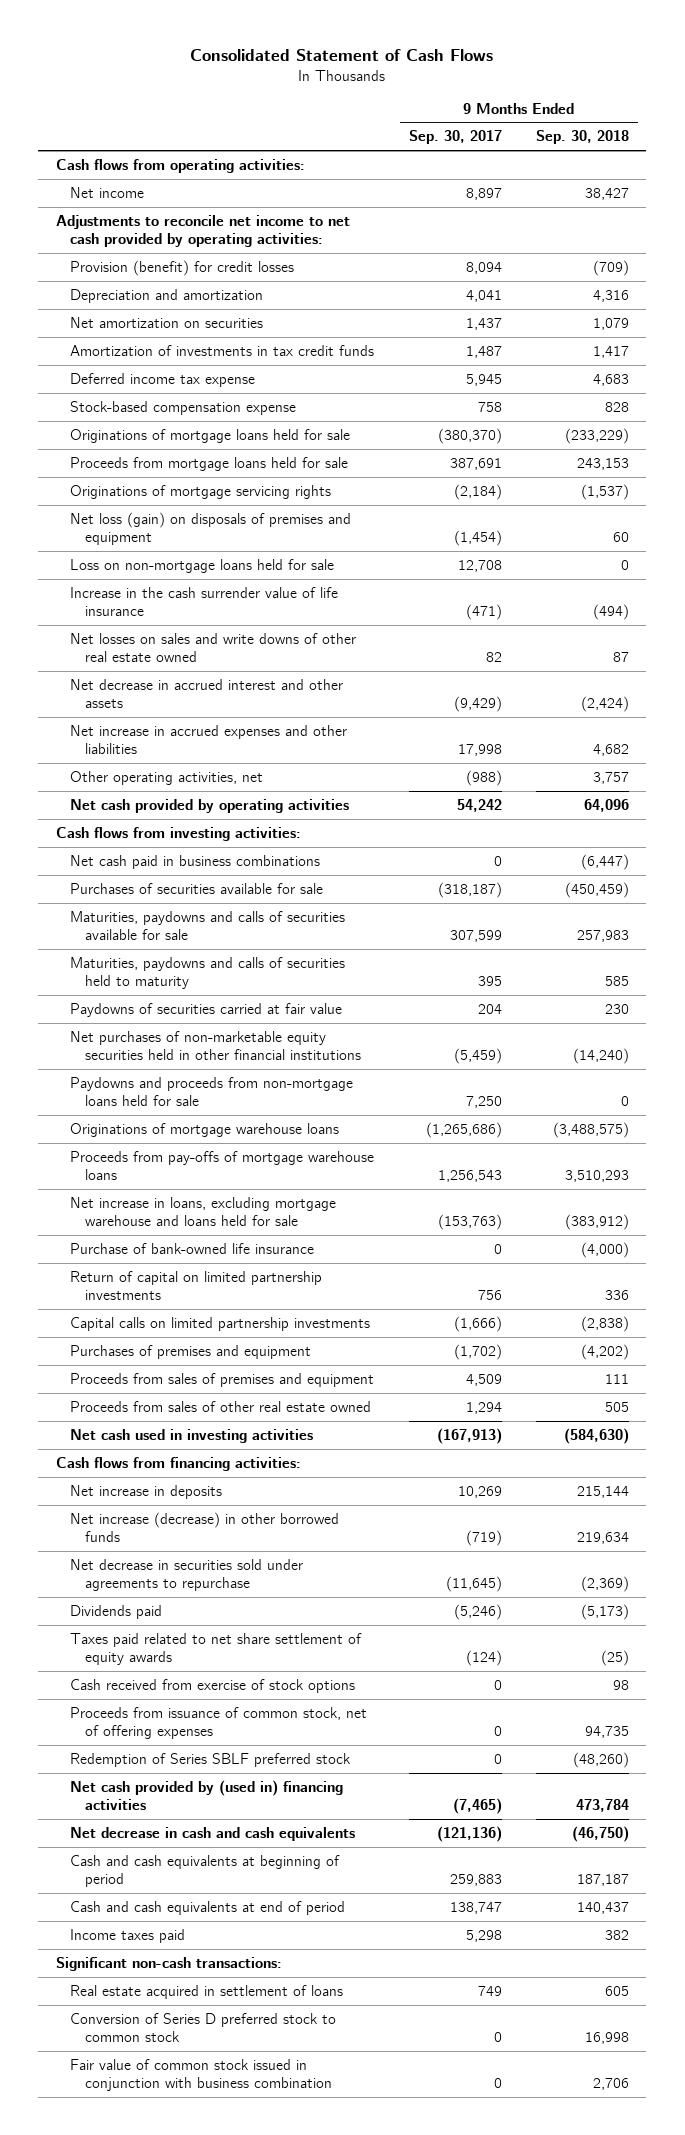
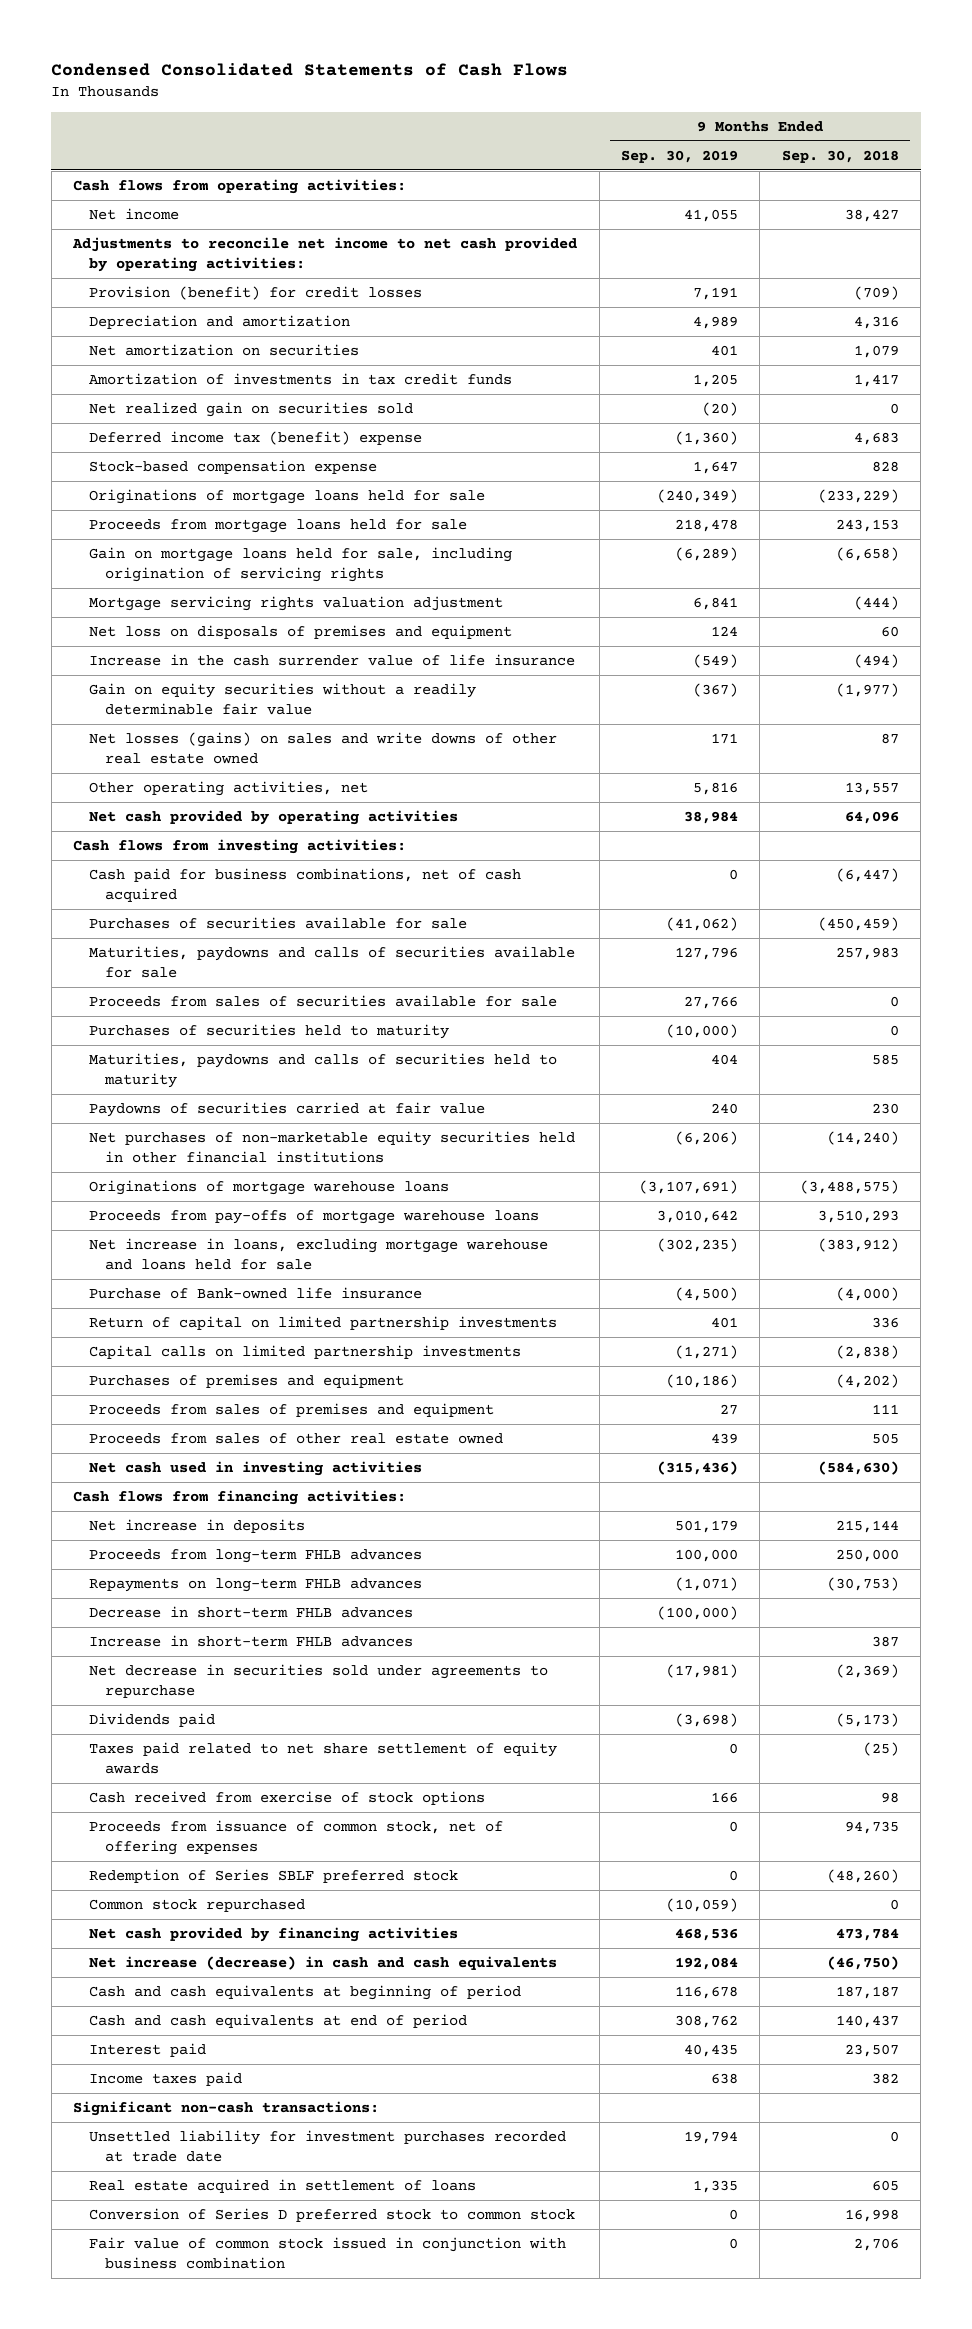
- Consolidated Statement of Cash Flows
+ Condensed Consolidated Statements of Cash Flows
- | 9 Months Ended Sep. 30, 2017 | 9 Months Ended Sep. 30, 2018
+ | 9 Months Ended Sep. 30, 2019 | 9 Months Ended Sep. 30, 2018
- Deferred income tax expense | 5,945 | 4,683
+ Net realized gain on securities sold | (20) | 0
+ Deferred income tax (benefit) expense | (1,360) | 4,683
- Originations of mortgage servicing rights | (2,184) | (1,537)
- Net loss (gain) on disposals of premises and equipment | (1,454) | 60
- Loss on non-mortgage loans held for sale | 12,708 | 0
+ Gain on mortgage loans held for sale, including origination of servicing rights | (6,289) | (6,658)
+ Mortgage servicing rights valuation adjustment | 6,841 | (444)
+ Net loss on disposals of premises and equipment | 124 | 60
- Net losses on sales and write downs of other real estate owned | 82 | 87
- Net decrease in accrued interest and other assets | (9,429) | (2,424)
- Net increase in accrued expenses and other liabilities | 17,998 | 4,682
- Other operating activities, net | (988) | 3,757
+ Gain on equity securities without a readily determinable fair value | (367) | (1,977)
+ Net losses (gains) on sales and write downs of other real estate owned | 171 | 87
+ Other operating activities, net | 5,816 | 13,557
- Net cash paid in business combinations | 0 | (6,447)
+ Cash paid for business combinations, net of cash acquired | 0 | (6,447)
+ Proceeds from sales of securities available for sale | 27,766 | 0
+ Purchases of securities held to maturity | (10,000) | 0
- Paydowns and proceeds from non-mortgage loans held for sale | 7,250 | 0
- Purchase of bank-owned life insurance | 0 | (4,000)
+ Purchase of Bank-owned life insurance | (4,500) | (4,000)
- Net increase (decrease) in other borrowed funds | (719) | 219,634
+ Proceeds from long-term FHLB advances | 100,000 | 250,000
+ Repayments on long-term FHLB advances | (1,071) | (30,753)
+ Decrease in short-term FHLB advances | (100,000) |
+ Increase in short-term FHLB advances | | 387
- Net cash provided by (used in) financing activities | (7,465) | 473,784
- Net decrease in cash and cash equivalents | (121,136) | (46,750)
+ Common stock repurchased | (10,059) | 0
+ Net cash provided by financing activities | 468,536 | 473,784
+ Net increase (decrease) in cash and cash equivalents | 192,084 | (46,750)
+ Interest paid | 40,435 | 23,507
+ Unsettled liability for investment purchases recorded at trade date | 19,794 | 0

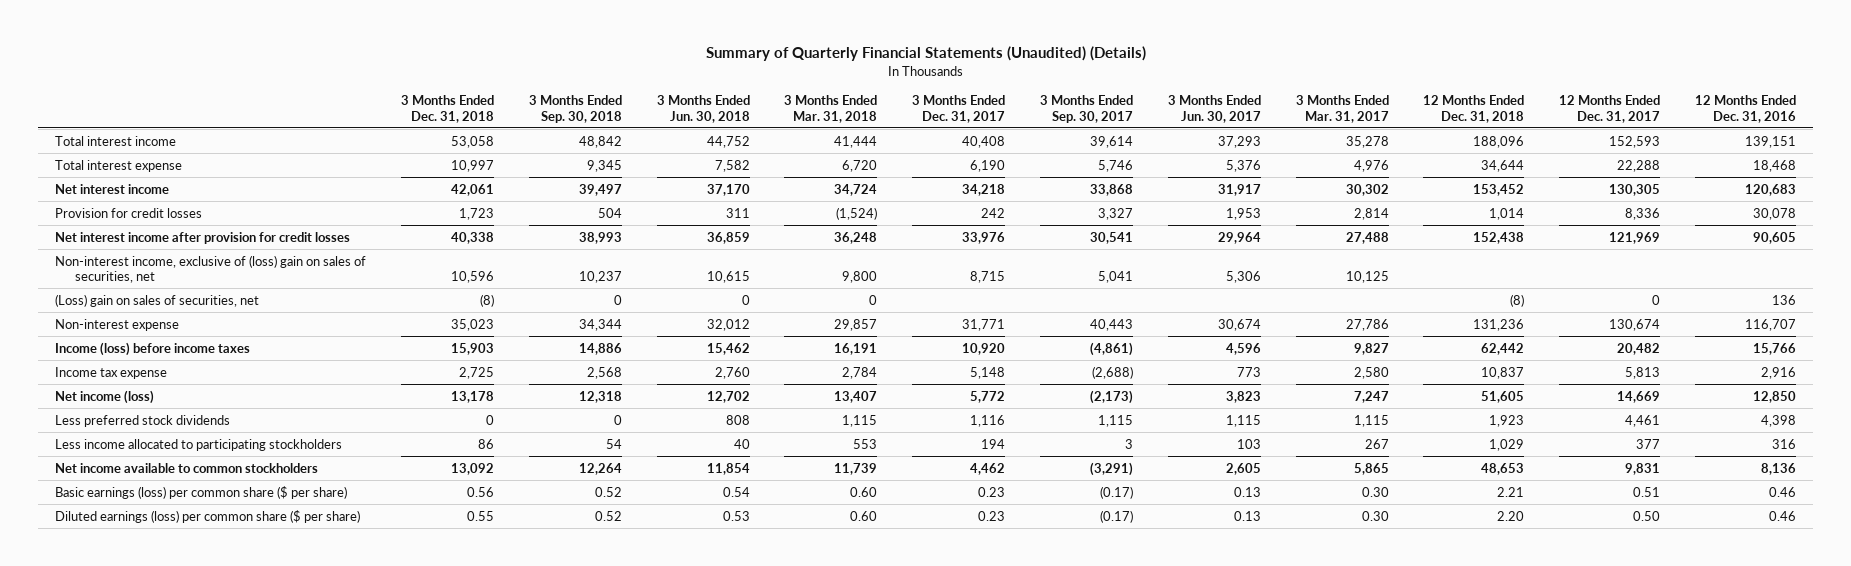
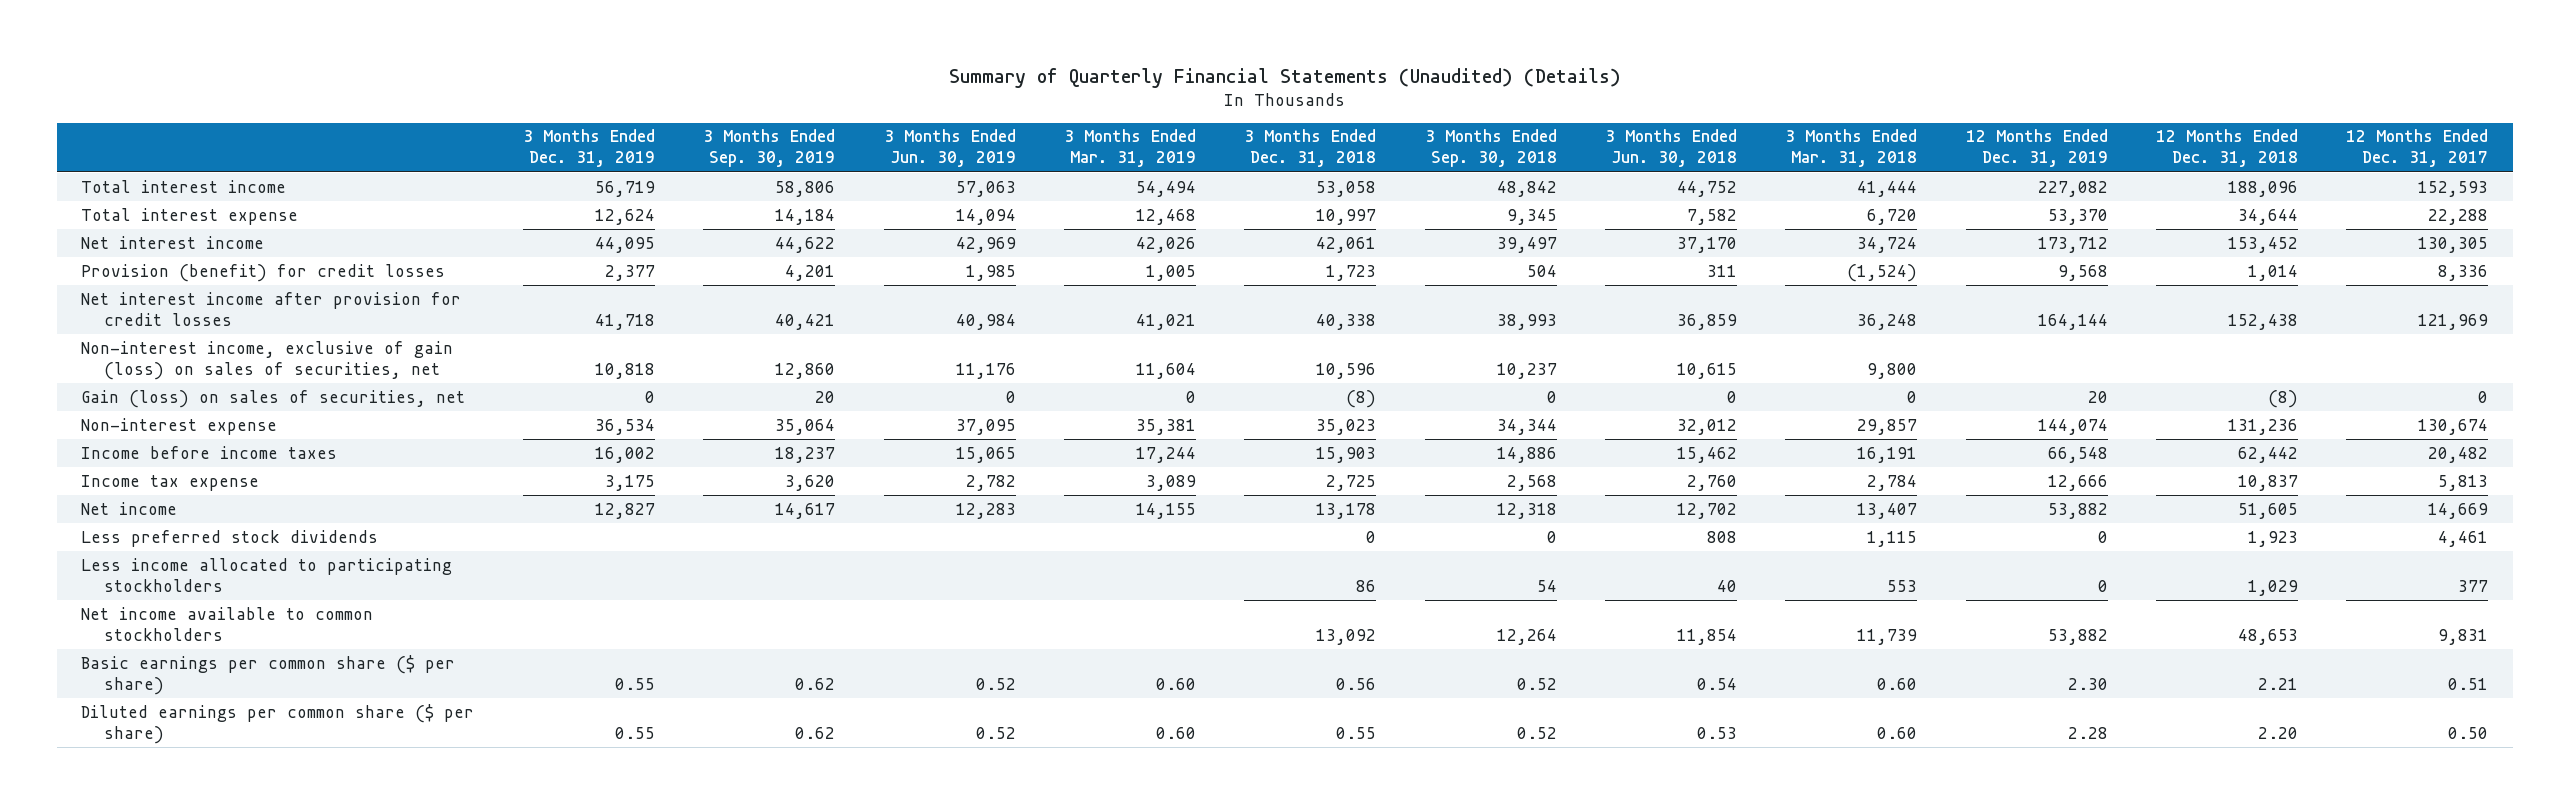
- | 3 Months Ended Dec. 31, 2018 | 3 Months Ended Sep. 30, 2018 | 3 Months Ended Jun. 30, 2018 | 3 Months Ended Mar. 31, 2018 | 3 Months Ended Dec. 31, 2017 | 3 Months Ended Sep. 30, 2017 | 3 Months Ended Jun. 30, 2017 | 3 Months Ended Mar. 31, 2017 | 12 Months Ended Dec. 31, 2018 | 12 Months Ended Dec. 31, 2017 | 12 Months Ended Dec. 31, 2016
+ | 3 Months Ended Dec. 31, 2019 | 3 Months Ended Sep. 30, 2019 | 3 Months Ended Jun. 30, 2019 | 3 Months Ended Mar. 31, 2019 | 3 Months Ended Dec. 31, 2018 | 3 Months Ended Sep. 30, 2018 | 3 Months Ended Jun. 30, 2018 | 3 Months Ended Mar. 31, 2018 | 12 Months Ended Dec. 31, 2019 | 12 Months Ended Dec. 31, 2018 | 12 Months Ended Dec. 31, 2017
- Provision for credit losses | 1,723 | 504 | 311 | (1,524) | 242 | 3,327 | 1,953 | 2,814 | 1,014 | 8,336 | 30,078
+ Provision (benefit) for credit losses | 2,377 | 4,201 | 1,985 | 1,005 | 1,723 | 504 | 311 | (1,524) | 9,568 | 1,014 | 8,336
- Non-interest income, exclusive of (loss) gain on sales of securities, net | 10,596 | 10,237 | 10,615 | 9,800 | 8,715 | 5,041 | 5,306 | 10,125 | | |
- (Loss) gain on sales of securities, net | (8) | 0 | 0 | 0 | | | | | (8) | 0 | 136
+ Non-interest income, exclusive of gain (loss) on sales of securities, net | 10,818 | 12,860 | 11,176 | 11,604 | 10,596 | 10,237 | 10,615 | 9,800 | | |
+ Gain (loss) on sales of securities, net | 0 | 20 | 0 | 0 | (8) | 0 | 0 | 0 | 20 | (8) | 0
- Income (loss) before income taxes | 15,903 | 14,886 | 15,462 | 16,191 | 10,920 | (4,861) | 4,596 | 9,827 | 62,442 | 20,482 | 15,766
+ Income before income taxes | 16,002 | 18,237 | 15,065 | 17,244 | 15,903 | 14,886 | 15,462 | 16,191 | 66,548 | 62,442 | 20,482
- Net income (loss) | 13,178 | 12,318 | 12,702 | 13,407 | 5,772 | (2,173) | 3,823 | 7,247 | 51,605 | 14,669 | 12,850
+ Net income | 12,827 | 14,617 | 12,283 | 14,155 | 13,178 | 12,318 | 12,702 | 13,407 | 53,882 | 51,605 | 14,669
- Basic earnings (loss) per common share ($ per share) | 0.56 | 0.52 | 0.54 | 0.60 | 0.23 | (0.17) | 0.13 | 0.30 | 2.21 | 0.51 | 0.46
- Diluted earnings (loss) per common share ($ per share) | 0.55 | 0.52 | 0.53 | 0.60 | 0.23 | (0.17) | 0.13 | 0.30 | 2.20 | 0.50 | 0.46
+ Basic earnings per common share ($ per share) | 0.55 | 0.62 | 0.52 | 0.60 | 0.56 | 0.52 | 0.54 | 0.60 | 2.30 | 2.21 | 0.51
+ Diluted earnings per common share ($ per share) | 0.55 | 0.62 | 0.52 | 0.60 | 0.55 | 0.52 | 0.53 | 0.60 | 2.28 | 2.20 | 0.50

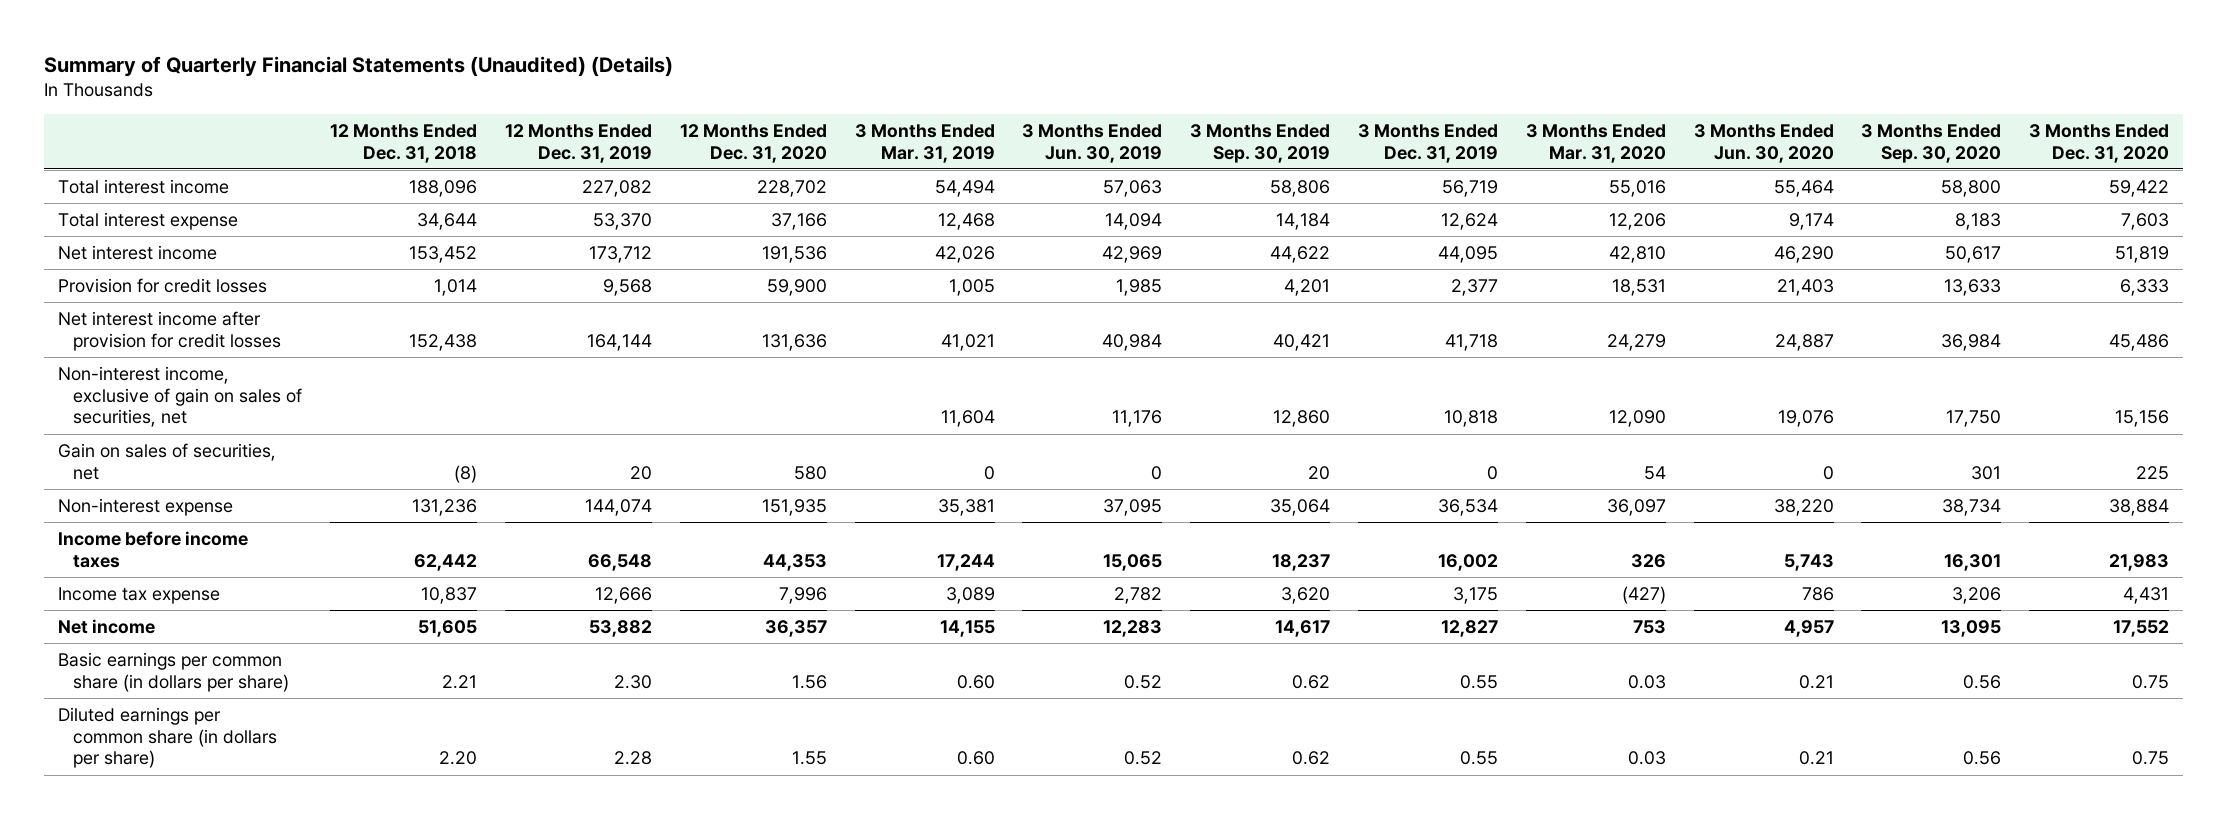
- | 3 Months Ended Dec. 31, 2019 | 3 Months Ended Sep. 30, 2019 | 3 Months Ended Jun. 30, 2019 | 3 Months Ended Mar. 31, 2019 | 3 Months Ended Dec. 31, 2018 | 3 Months Ended Sep. 30, 2018 | 3 Months Ended Jun. 30, 2018 | 3 Months Ended Mar. 31, 2018 | 12 Months Ended Dec. 31, 2019 | 12 Months Ended Dec. 31, 2018 | 12 Months Ended Dec. 31, 2017
+ | 12 Months Ended Dec. 31, 2018 | 12 Months Ended Dec. 31, 2019 | 12 Months Ended Dec. 31, 2020 | 3 Months Ended Mar. 31, 2019 | 3 Months Ended Jun. 30, 2019 | 3 Months Ended Sep. 30, 2019 | 3 Months Ended Dec. 31, 2019 | 3 Months Ended Mar. 31, 2020 | 3 Months Ended Jun. 30, 2020 | 3 Months Ended Sep. 30, 2020 | 3 Months Ended Dec. 31, 2020
- Provision (benefit) for credit losses | 2,377 | 4,201 | 1,985 | 1,005 | 1,723 | 504 | 311 | (1,524) | 9,568 | 1,014 | 8,336
+ Provision for credit losses | 1,014 | 9,568 | 59,900 | 1,005 | 1,985 | 4,201 | 2,377 | 18,531 | 21,403 | 13,633 | 6,333
- Non-interest income, exclusive of gain (loss) on sales of securities, net | 10,818 | 12,860 | 11,176 | 11,604 | 10,596 | 10,237 | 10,615 | 9,800 | | |
- Gain (loss) on sales of securities, net | 0 | 20 | 0 | 0 | (8) | 0 | 0 | 0 | 20 | (8) | 0
+ Non-interest income, exclusive of gain on sales of securities, net | | | | 11,604 | 11,176 | 12,860 | 10,818 | 12,090 | 19,076 | 17,750 | 15,156
+ Gain on sales of securities, net | (8) | 20 | 580 | 0 | 0 | 20 | 0 | 54 | 0 | 301 | 225
- Less preferred stock dividends | | | | | 0 | 0 | 808 | 1,115 | 0 | 1,923 | 4,461
- Less income allocated to participating stockholders | | | | | 86 | 54 | 40 | 553 | 0 | 1,029 | 377
- Net income available to common stockholders | | | | | 13,092 | 12,264 | 11,854 | 11,739 | 53,882 | 48,653 | 9,831
- Basic earnings per common share ($ per share) | 0.55 | 0.62 | 0.52 | 0.60 | 0.56 | 0.52 | 0.54 | 0.60 | 2.30 | 2.21 | 0.51
- Diluted earnings per common share ($ per share) | 0.55 | 0.62 | 0.52 | 0.60 | 0.55 | 0.52 | 0.53 | 0.60 | 2.28 | 2.20 | 0.50
+ Basic earnings per common share (in dollars per share) | 2.21 | 2.30 | 1.56 | 0.60 | 0.52 | 0.62 | 0.55 | 0.03 | 0.21 | 0.56 | 0.75
+ Diluted earnings per common share (in dollars per share) | 2.20 | 2.28 | 1.55 | 0.60 | 0.52 | 0.62 | 0.55 | 0.03 | 0.21 | 0.56 | 0.75

